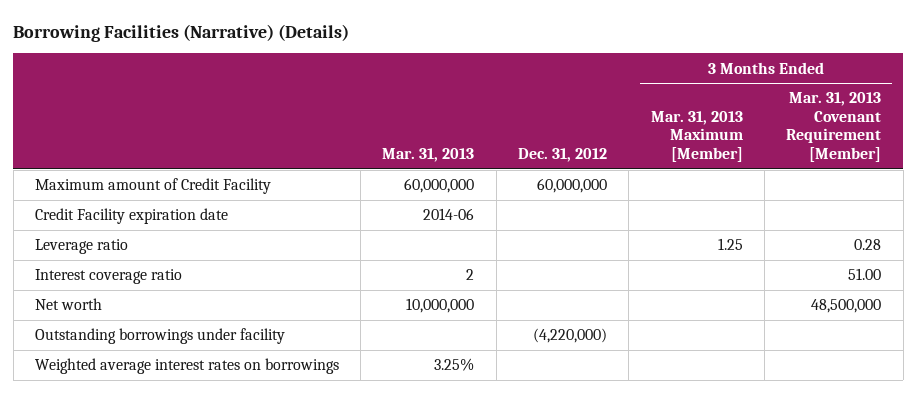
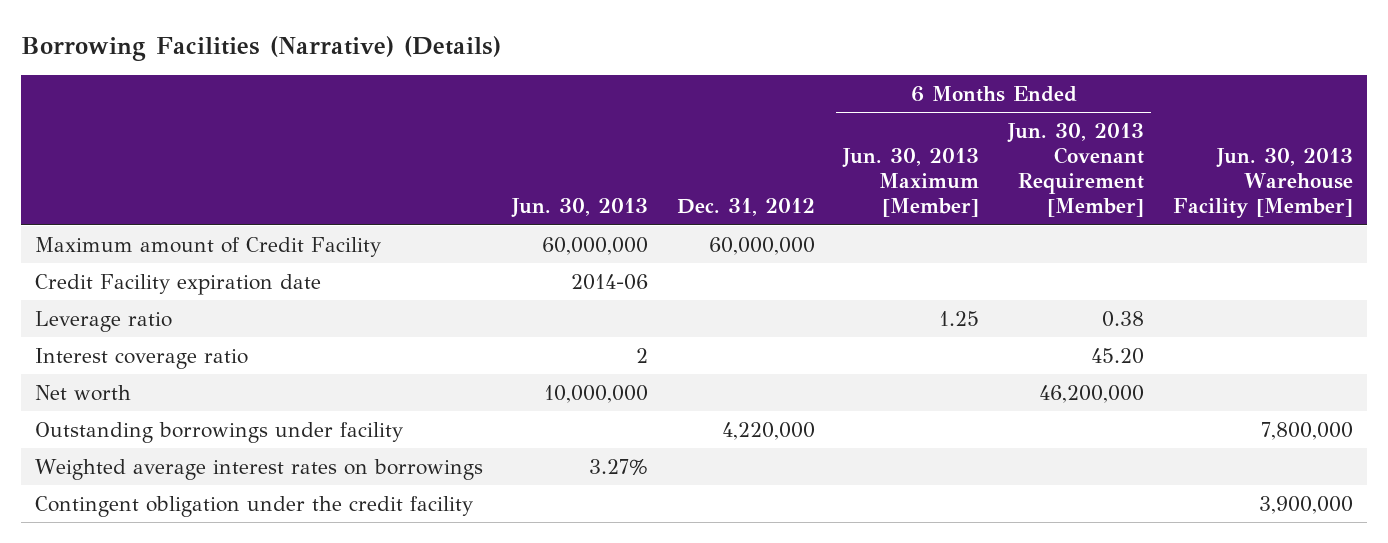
- | Mar. 31, 2013 | Dec. 31, 2012 | 3 Months Ended Mar. 31, 2013 Maximum [Member] | 3 Months Ended Mar. 31, 2013 Covenant Requirement [Member]
+ | Jun. 30, 2013 | Dec. 31, 2012 | 6 Months Ended Jun. 30, 2013 Maximum [Member] | 6 Months Ended Jun. 30, 2013 Covenant Requirement [Member] | Jun. 30, 2013 Warehouse Facility [Member]
- Outstanding borrowings under facility | | (4,220,000) | |
+ Outstanding borrowings under facility | | 4,220,000 | | | 7,800,000
+ Contingent obligation under the credit facility | | | | | 3,900,000

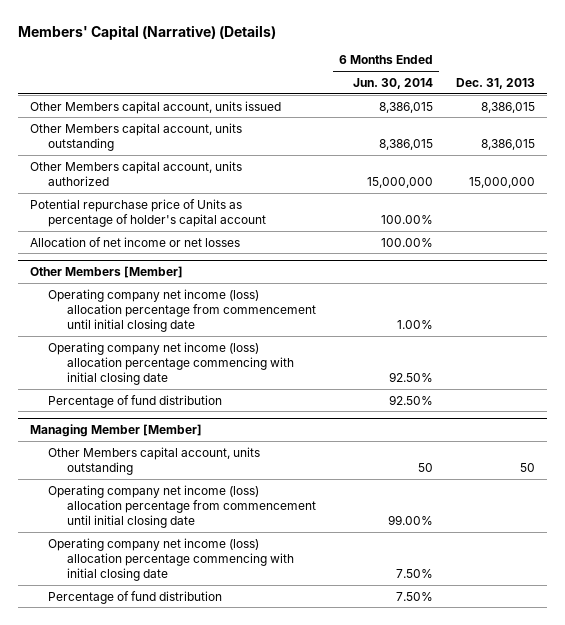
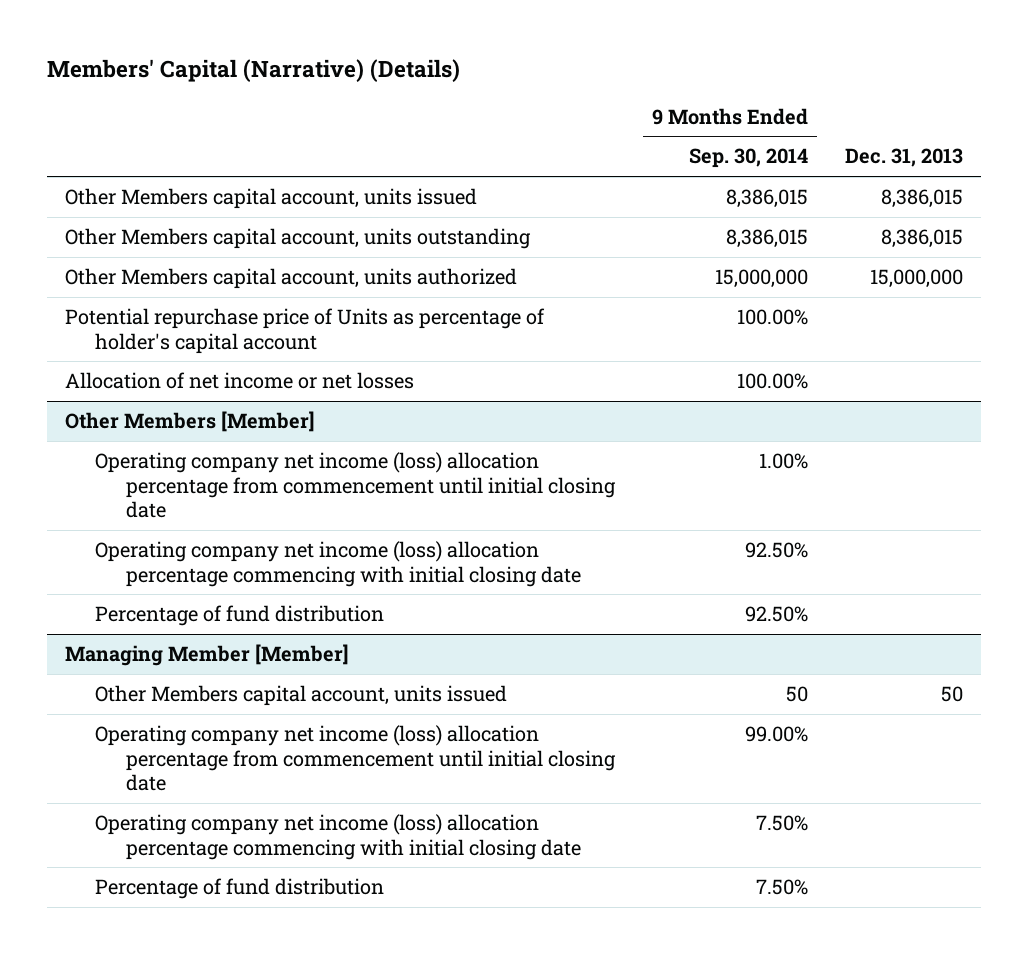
- | 6 Months Ended Jun. 30, 2014 | Dec. 31, 2013
+ | 9 Months Ended Sep. 30, 2014 | Dec. 31, 2013
@ Managing Member [Member]
- Other Members capital account, units outstanding | 50 | 50
+ Other Members capital account, units issued | 50 | 50

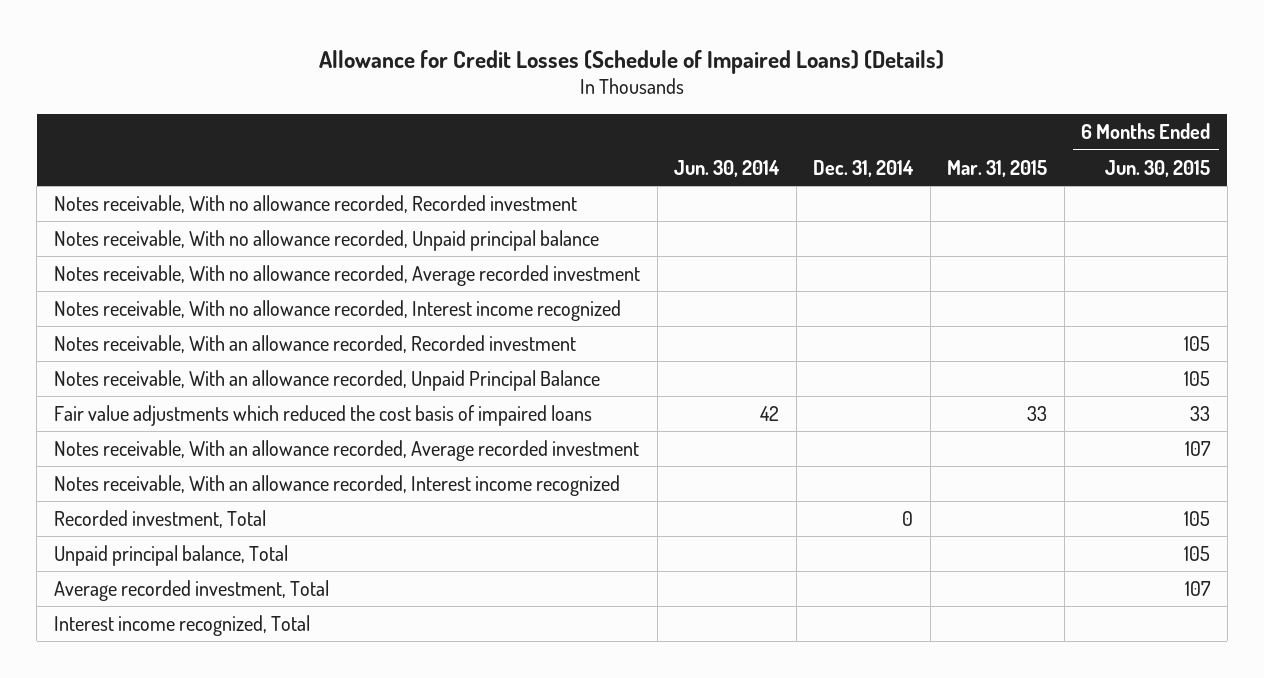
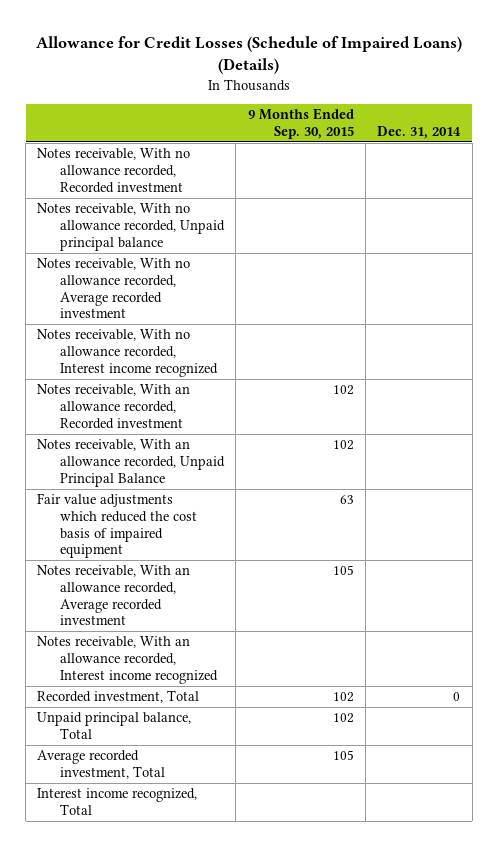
- | Jun. 30, 2014 | Dec. 31, 2014 | Mar. 31, 2015 | 6 Months Ended Jun. 30, 2015
+ | 9 Months Ended Sep. 30, 2015 | Dec. 31, 2014
- Fair value adjustments which reduced the cost basis of impaired loans | 42 | | 33 | 33
+ Fair value adjustments which reduced the cost basis of impaired equipment | 63 |

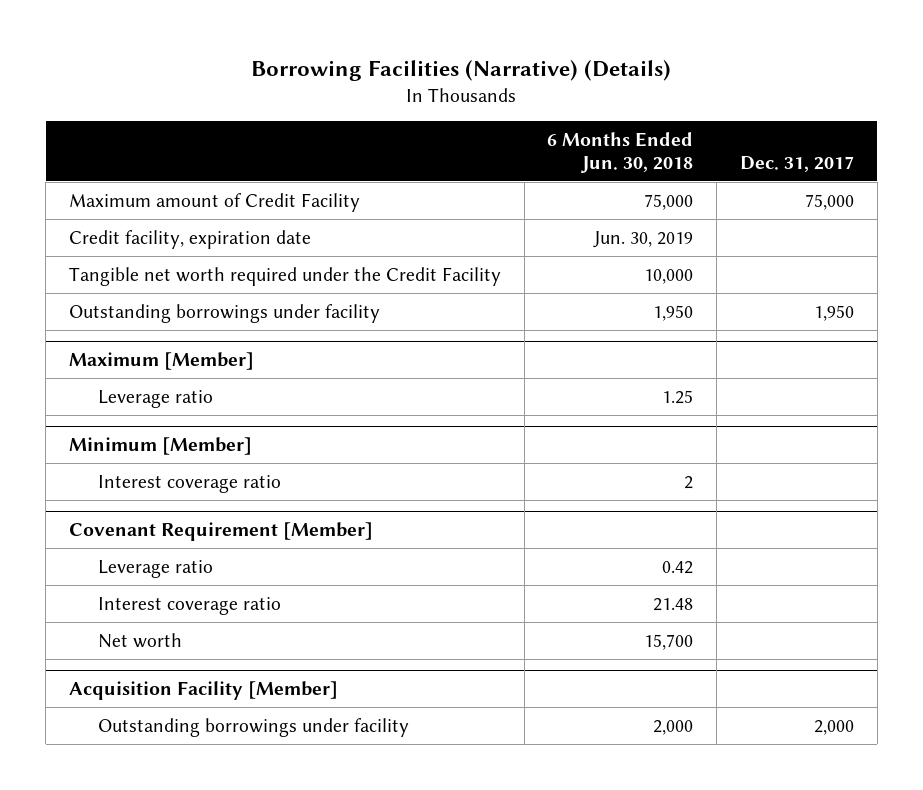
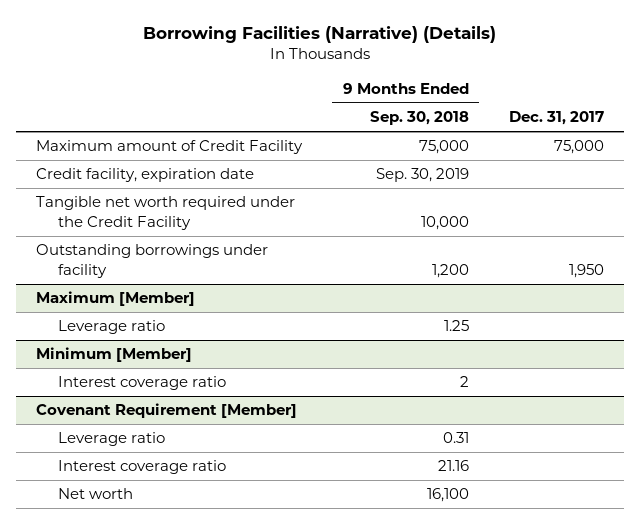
- | 6 Months Ended Jun. 30, 2018 | Dec. 31, 2017
+ | 9 Months Ended Sep. 30, 2018 | Dec. 31, 2017
- Acquisition Facility [Member]
- Outstanding borrowings under facility | 2,000 | 2,000

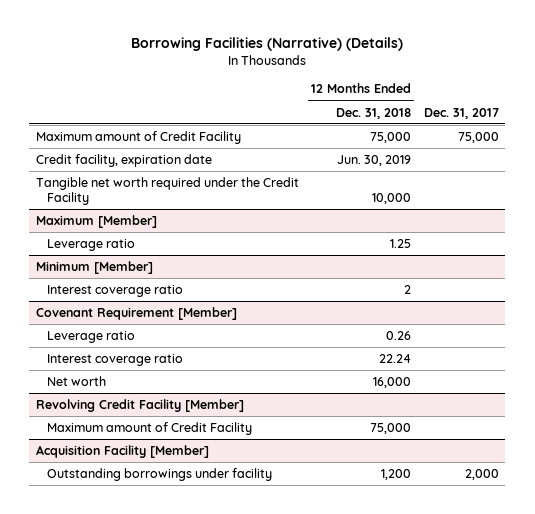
- | 9 Months Ended Sep. 30, 2018 | Dec. 31, 2017
+ | 12 Months Ended Dec. 31, 2018 | Dec. 31, 2017
- Outstanding borrowings under facility | 1,200 | 1,950
+ Revolving Credit Facility [Member]
+ Maximum amount of Credit Facility | 75,000 |
+ Acquisition Facility [Member]
+ Outstanding borrowings under facility | 1,200 | 2,000

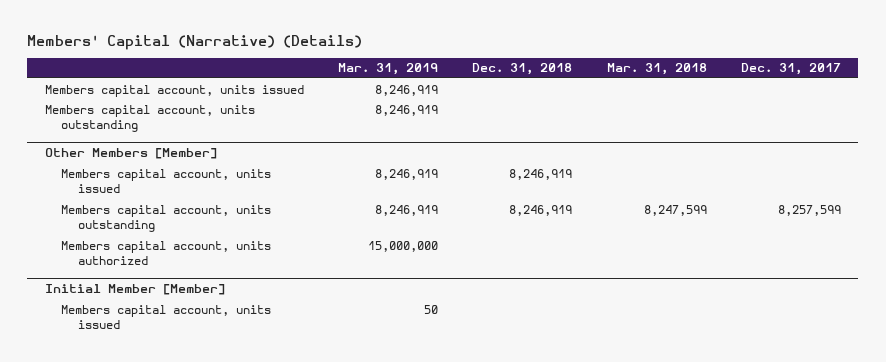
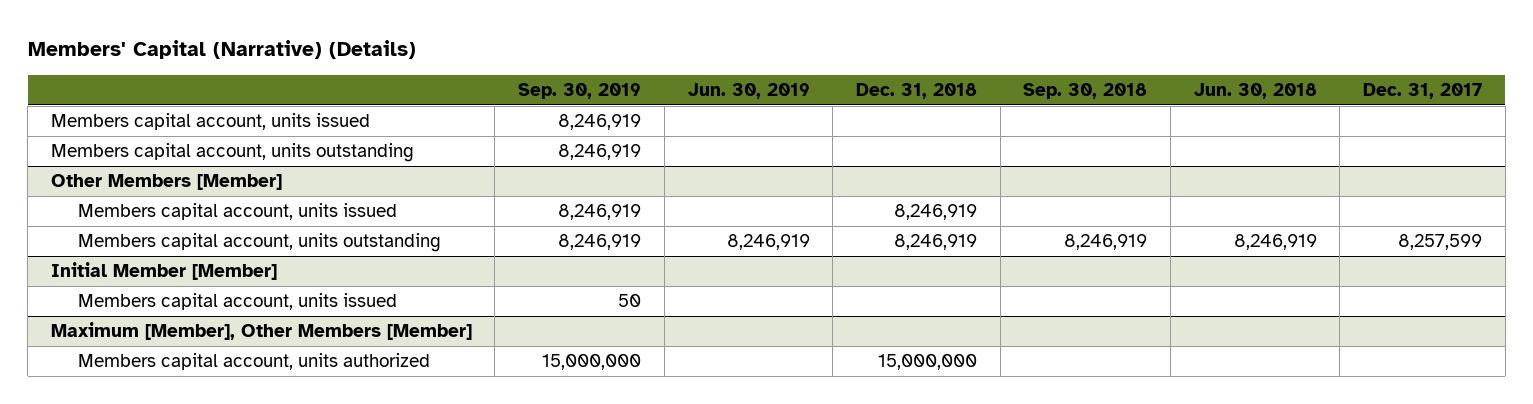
- | Mar. 31, 2019 | Dec. 31, 2018 | Mar. 31, 2018 | Dec. 31, 2017
+ | Sep. 30, 2019 | Jun. 30, 2019 | Dec. 31, 2018 | Sep. 30, 2018 | Jun. 30, 2018 | Dec. 31, 2017
@ Other Members [Member]
- Members capital account, units authorized | 15,000,000 | | |
+ Maximum [Member], Other Members [Member]
+ Members capital account, units authorized | 15,000,000 | | 15,000,000 | | |

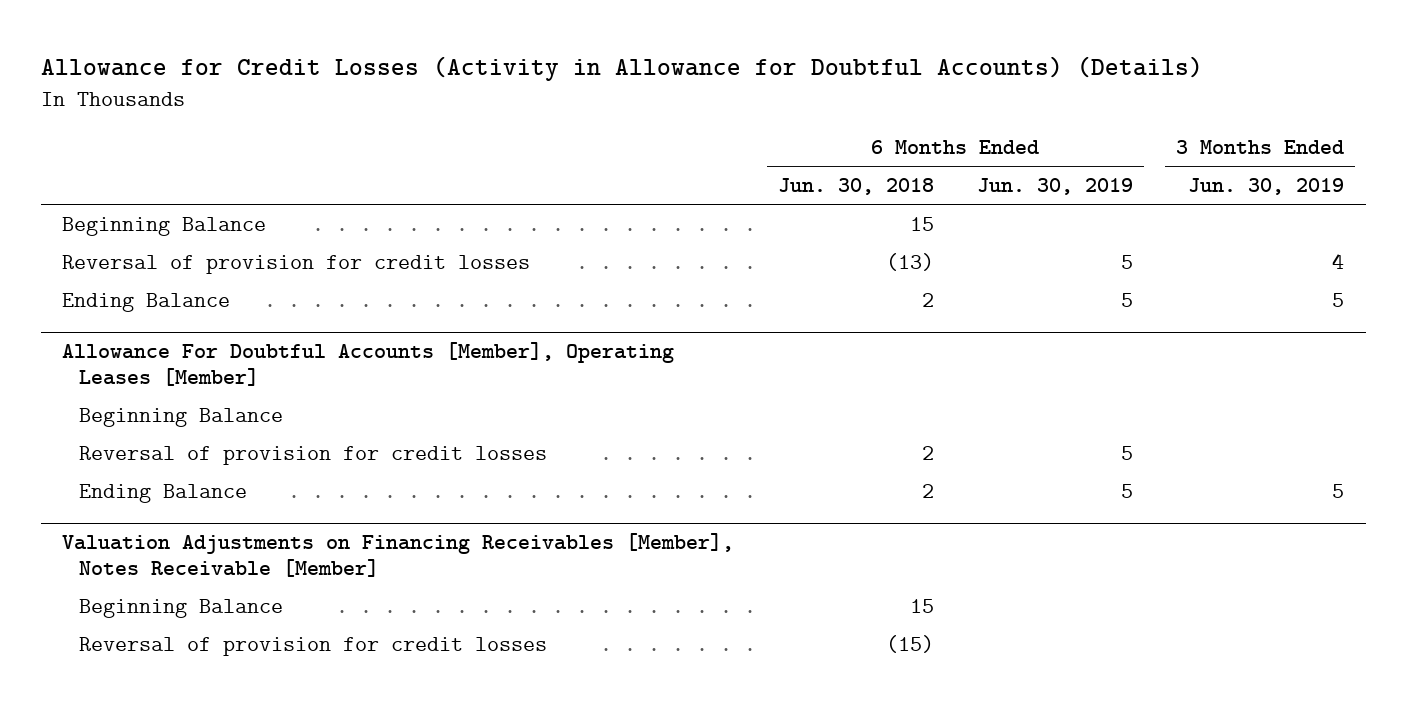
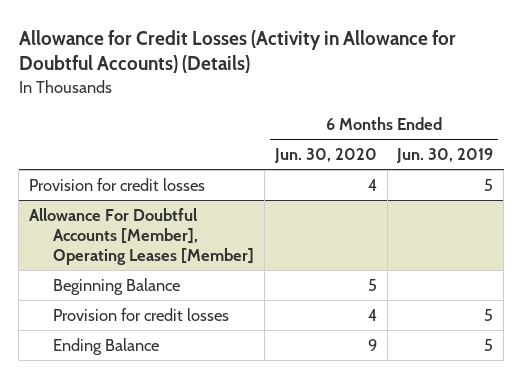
- | 6 Months Ended Jun. 30, 2018 | 6 Months Ended Jun. 30, 2019 | 3 Months Ended Jun. 30, 2019
+ | 6 Months Ended Jun. 30, 2020 | 6 Months Ended Jun. 30, 2019
- Beginning Balance | 15 | |
- Reversal of provision for credit losses | (13) | 5 | 4
- Ending Balance | 2 | 5 | 5
+ Provision for credit losses | 4 | 5
@ Allowance For Doubtful Accounts [Member], Operating Leases [Member]
- Reversal of provision for credit losses | 2 | 5 |
+ Provision for credit losses | 4 | 5
- Valuation Adjustments on Financing Receivables [Member], Notes Receivable [Member]
- Beginning Balance | 15 | |
- Reversal of provision for credit losses | (15) | |

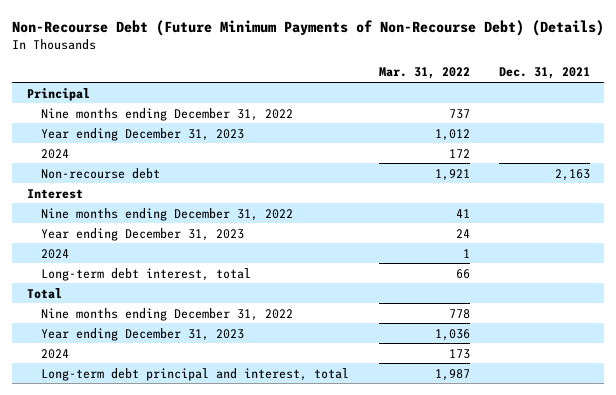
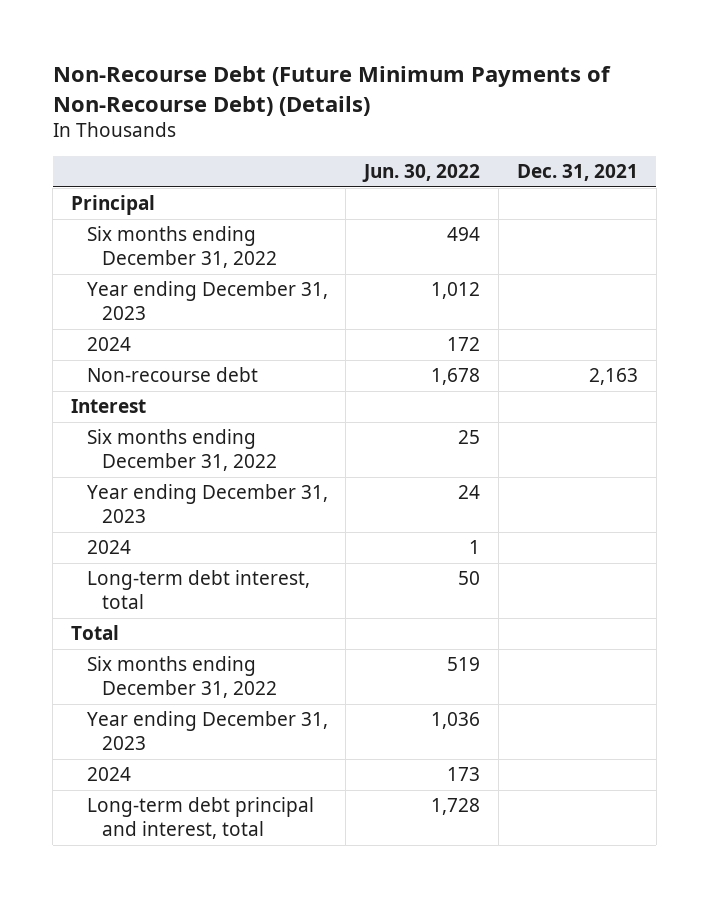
- | Mar. 31, 2022 | Dec. 31, 2021
+ | Jun. 30, 2022 | Dec. 31, 2021
- Nine months ending December 31, 2022 | 737 |
+ Six months ending December 31, 2022 | 494 |
- Nine months ending December 31, 2022 | 41 |
+ Six months ending December 31, 2022 | 25 |
- Nine months ending December 31, 2022 | 778 |
+ Six months ending December 31, 2022 | 519 |

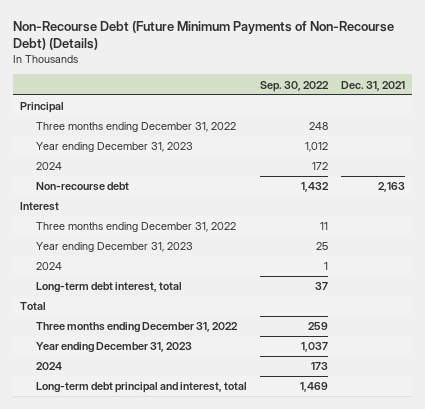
- | Jun. 30, 2022 | Dec. 31, 2021
+ | Sep. 30, 2022 | Dec. 31, 2021
- Six months ending December 31, 2022 | 494 |
+ Three months ending December 31, 2022 | 248 |
- Six months ending December 31, 2022 | 25 |
+ Three months ending December 31, 2022 | 11 |
- Six months ending December 31, 2022 | 519 |
+ Three months ending December 31, 2022 | 259 |

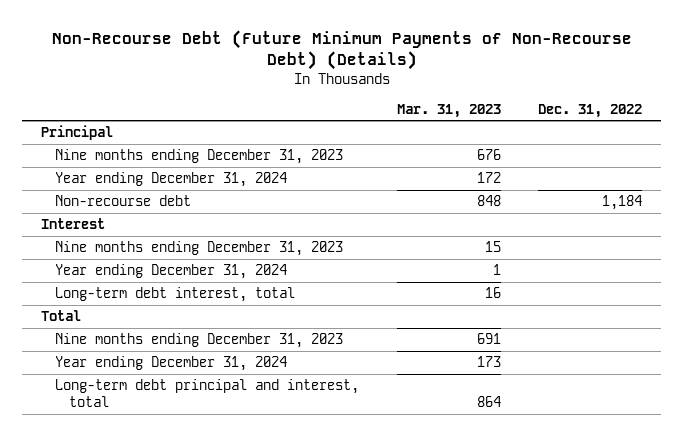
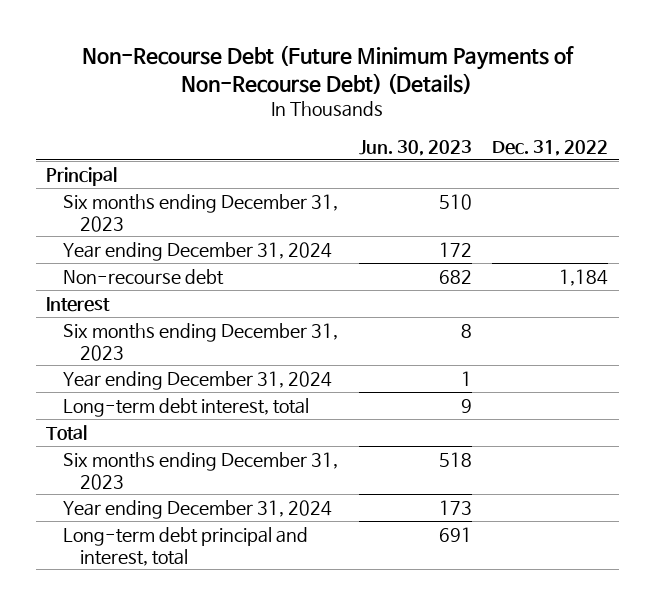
- | Mar. 31, 2023 | Dec. 31, 2022
+ | Jun. 30, 2023 | Dec. 31, 2022
- Nine months ending December 31, 2023 | 676 |
+ Six months ending December 31, 2023 | 510 |
- Nine months ending December 31, 2023 | 15 |
+ Six months ending December 31, 2023 | 8 |
- Nine months ending December 31, 2023 | 691 |
+ Six months ending December 31, 2023 | 518 |

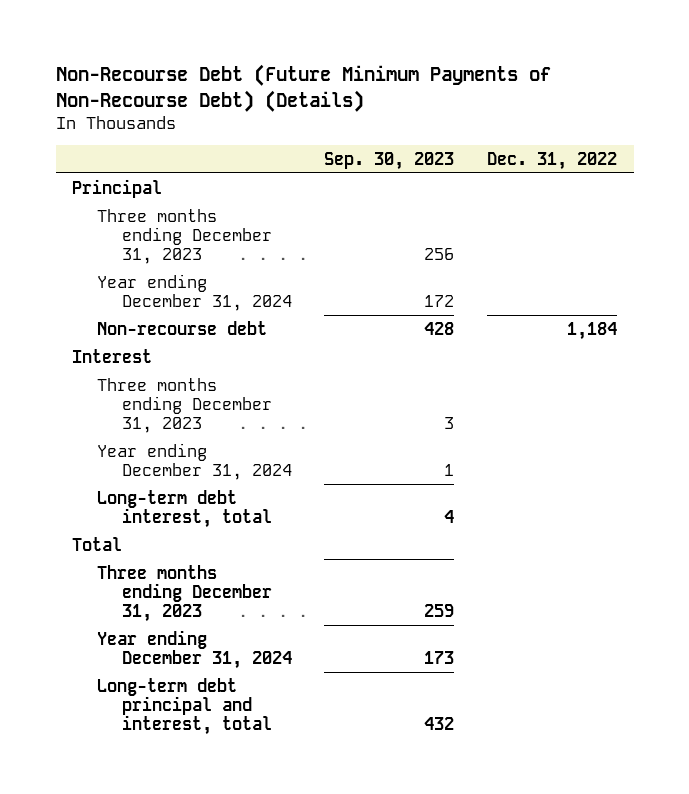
- | Jun. 30, 2023 | Dec. 31, 2022
+ | Sep. 30, 2023 | Dec. 31, 2022
- Six months ending December 31, 2023 | 510 |
+ Three months ending December 31, 2023 | 256 |
- Six months ending December 31, 2023 | 8 |
+ Three months ending December 31, 2023 | 3 |
- Six months ending December 31, 2023 | 518 |
+ Three months ending December 31, 2023 | 259 |

